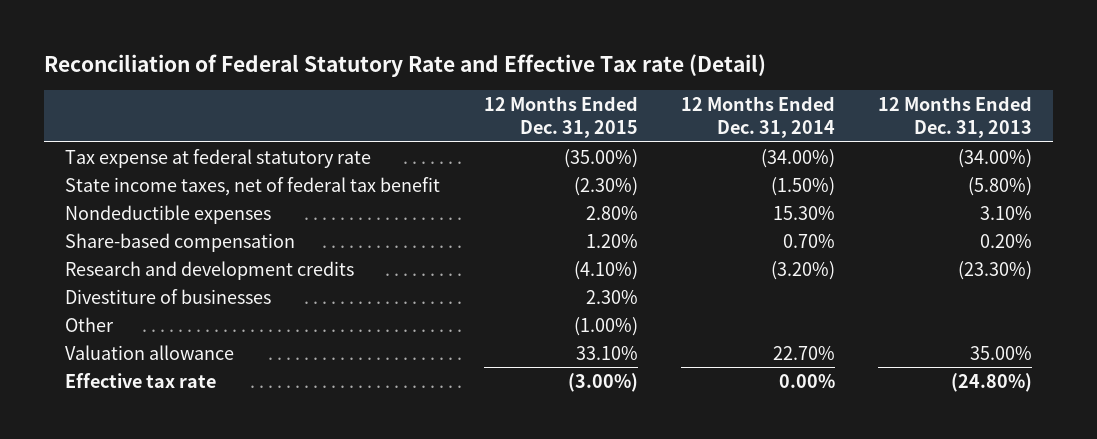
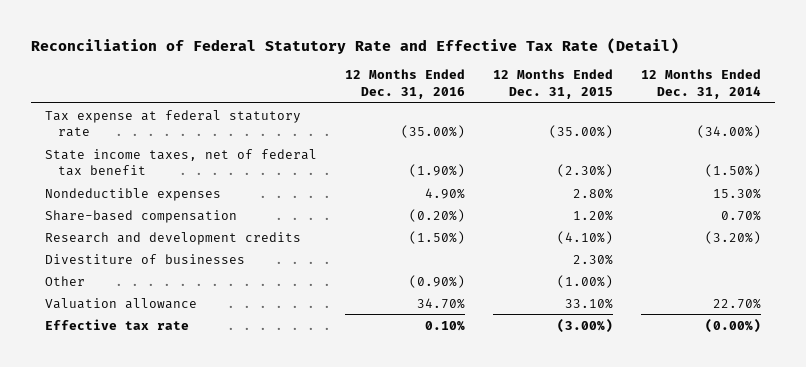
- Reconciliation of Federal Statutory Rate and Effective Tax rate (Detail)
+ Reconciliation of Federal Statutory Rate and Effective Tax Rate (Detail)
- | 12 Months Ended Dec. 31, 2015 | 12 Months Ended Dec. 31, 2014 | 12 Months Ended Dec. 31, 2013
+ | 12 Months Ended Dec. 31, 2016 | 12 Months Ended Dec. 31, 2015 | 12 Months Ended Dec. 31, 2014
- Effective tax rate | (3.00%) | 0.00% | (24.80%)
+ Effective tax rate | 0.10% | (3.00%) | (0.00%)

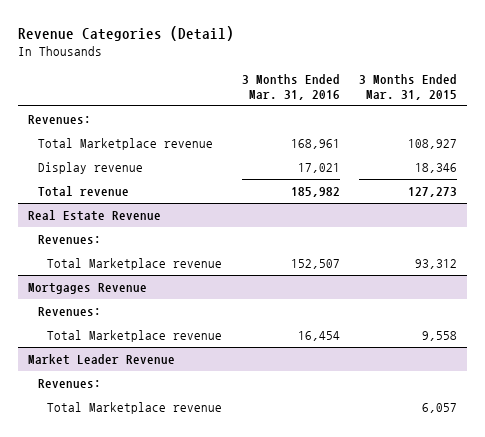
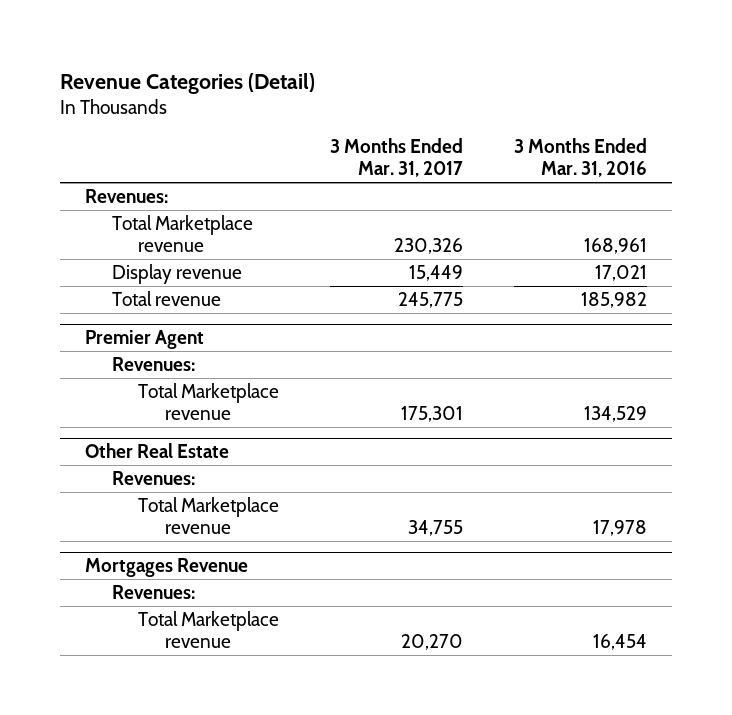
- | 3 Months Ended Mar. 31, 2016 | 3 Months Ended Mar. 31, 2015
+ | 3 Months Ended Mar. 31, 2017 | 3 Months Ended Mar. 31, 2016
- Real Estate Revenue
+ Premier Agent
- Total Marketplace revenue | 152,507 | 93,312
+ Total Marketplace revenue | 175,301 | 134,529
+ Other Real Estate
+ Revenues:
+ Total Marketplace revenue | 34,755 | 17,978
- Market Leader Revenue
- Revenues:
- Total Marketplace revenue | | 6,057

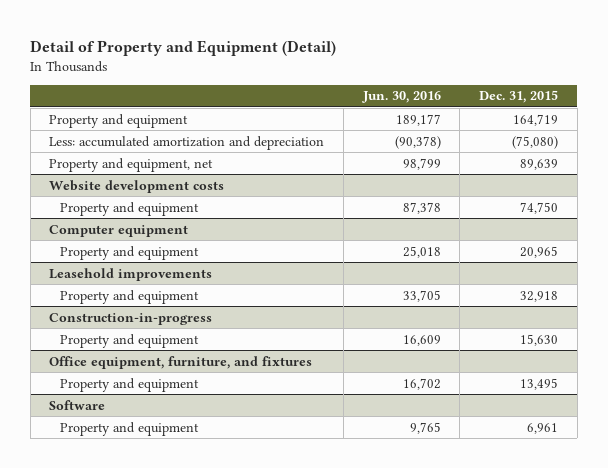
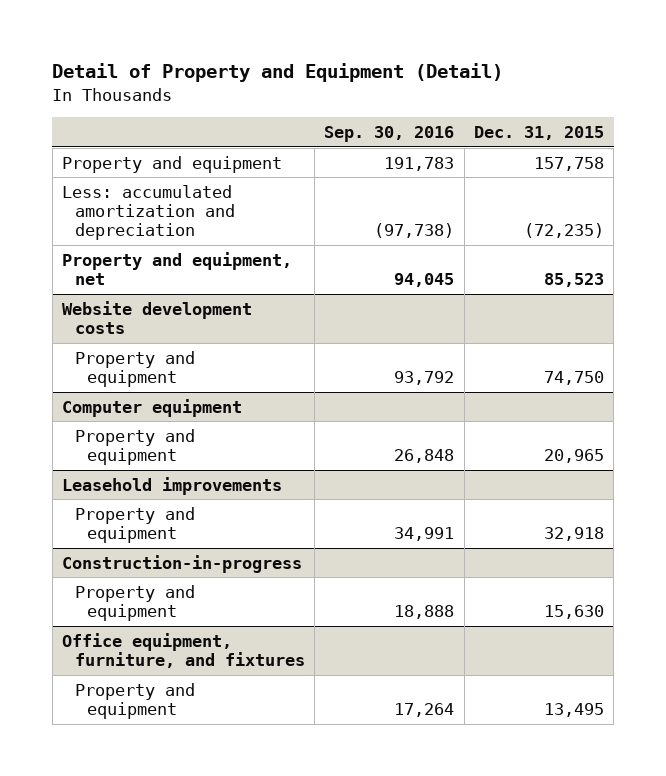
- | Jun. 30, 2016 | Dec. 31, 2015
+ | Sep. 30, 2016 | Dec. 31, 2015
- Property and equipment | 189,177 | 164,719
- Less: accumulated amortization and depreciation | (90,378) | (75,080)
- Property and equipment, net | 98,799 | 89,639
+ Property and equipment | 191,783 | 157,758
+ Less: accumulated amortization and depreciation | (97,738) | (72,235)
+ Property and equipment, net | 94,045 | 85,523
- Software
- Property and equipment | 9,765 | 6,961

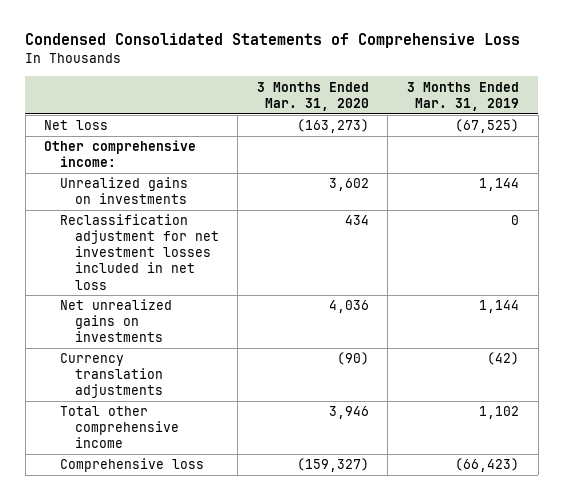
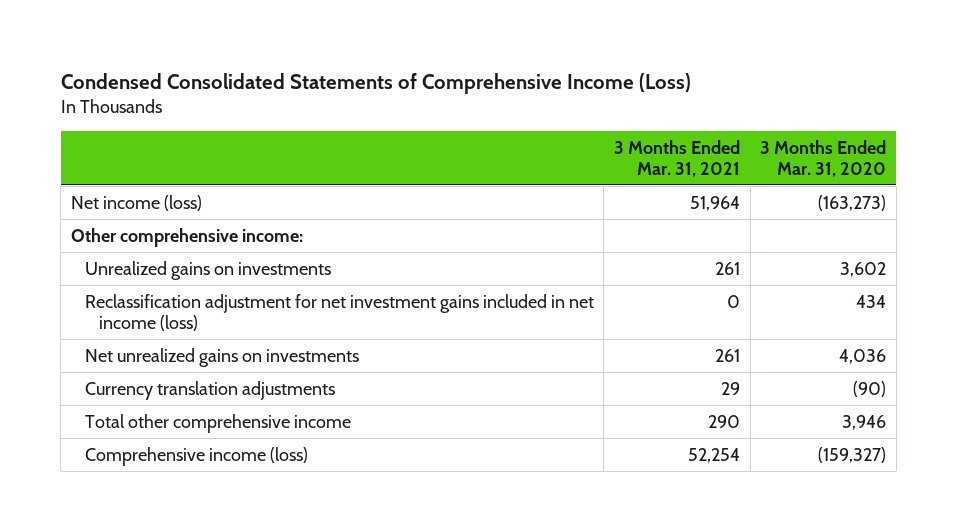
- Condensed Consolidated Statements of Comprehensive Loss
+ Condensed Consolidated Statements of Comprehensive Income (Loss)
- | 3 Months Ended Mar. 31, 2020 | 3 Months Ended Mar. 31, 2019
+ | 3 Months Ended Mar. 31, 2021 | 3 Months Ended Mar. 31, 2020
- Net loss | (163,273) | (67,525)
+ Net income (loss) | 51,964 | (163,273)
- Reclassification adjustment for net investment losses included in net loss | 434 | 0
+ Reclassification adjustment for net investment gains included in net income (loss) | 0 | 434
- Comprehensive loss | (159,327) | (66,423)
+ Comprehensive income (loss) | 52,254 | (159,327)

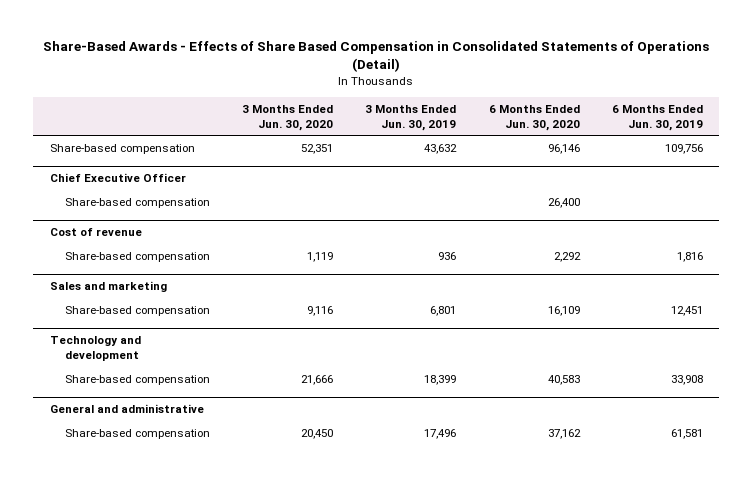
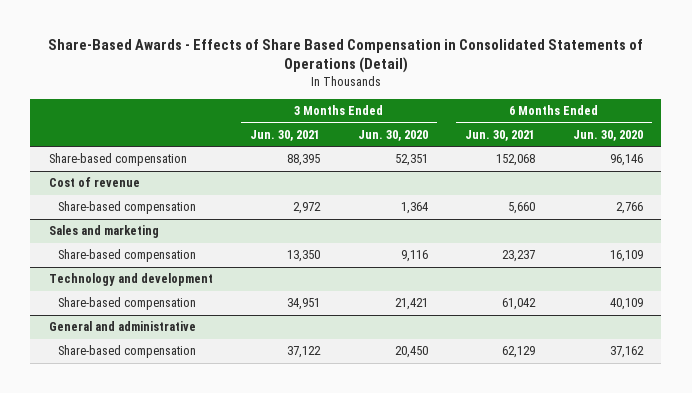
- | 3 Months Ended Jun. 30, 2020 | 3 Months Ended Jun. 30, 2019 | 6 Months Ended Jun. 30, 2020 | 6 Months Ended Jun. 30, 2019
+ | 3 Months Ended Jun. 30, 2021 | 3 Months Ended Jun. 30, 2020 | 6 Months Ended Jun. 30, 2021 | 6 Months Ended Jun. 30, 2020
- Chief Executive Officer
- Share-based compensation | | | 26,400 |
@ Cost of revenue
- Share-based compensation | 1,119 | 936 | 2,292 | 1,816
+ Share-based compensation | 2,972 | 1,364 | 5,660 | 2,766
@ Technology and development
- Share-based compensation | 21,666 | 18,399 | 40,583 | 33,908
+ Share-based compensation | 34,951 | 21,421 | 61,042 | 40,109

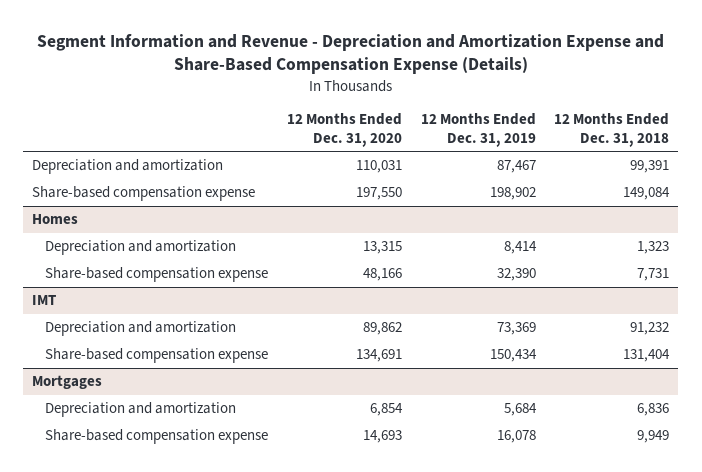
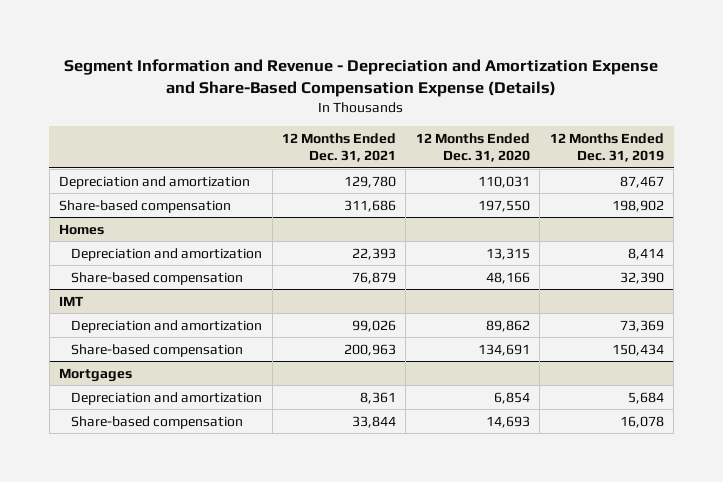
- | 12 Months Ended Dec. 31, 2020 | 12 Months Ended Dec. 31, 2019 | 12 Months Ended Dec. 31, 2018
+ | 12 Months Ended Dec. 31, 2021 | 12 Months Ended Dec. 31, 2020 | 12 Months Ended Dec. 31, 2019
- Share-based compensation expense | 197,550 | 198,902 | 149,084
+ Share-based compensation | 311,686 | 197,550 | 198,902
@ Homes
- Share-based compensation expense | 48,166 | 32,390 | 7,731
+ Share-based compensation | 76,879 | 48,166 | 32,390
@ IMT
- Share-based compensation expense | 134,691 | 150,434 | 131,404
+ Share-based compensation | 200,963 | 134,691 | 150,434
@ Mortgages
- Share-based compensation expense | 14,693 | 16,078 | 9,949
+ Share-based compensation | 33,844 | 14,693 | 16,078

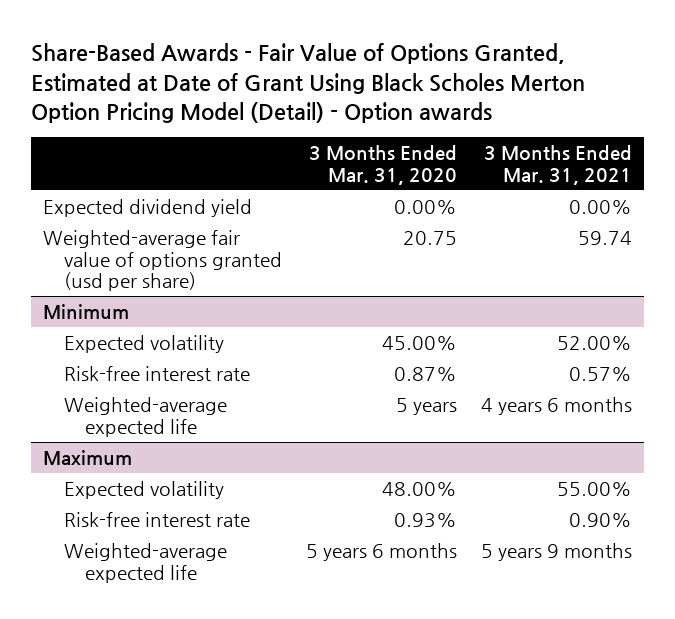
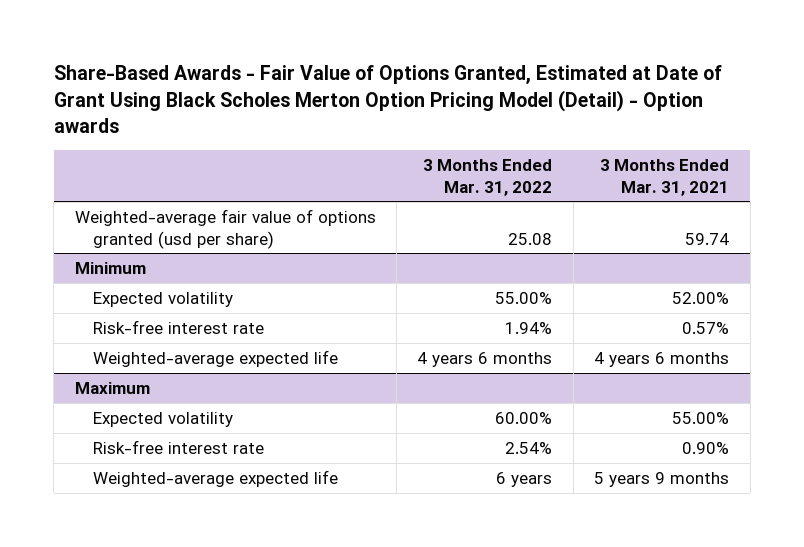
- | 3 Months Ended Mar. 31, 2020 | 3 Months Ended Mar. 31, 2021
+ | 3 Months Ended Mar. 31, 2022 | 3 Months Ended Mar. 31, 2021
- Expected dividend yield | 0.00% | 0.00%

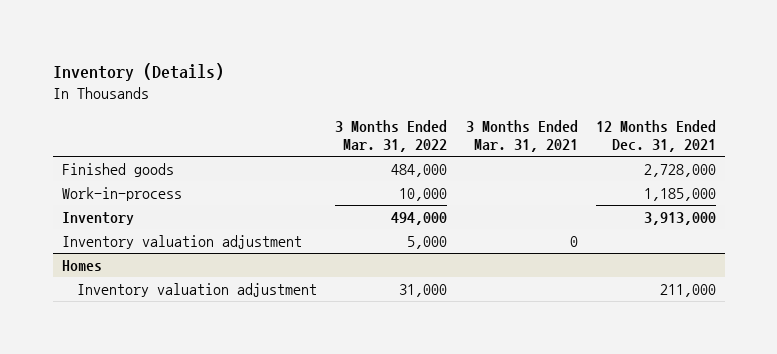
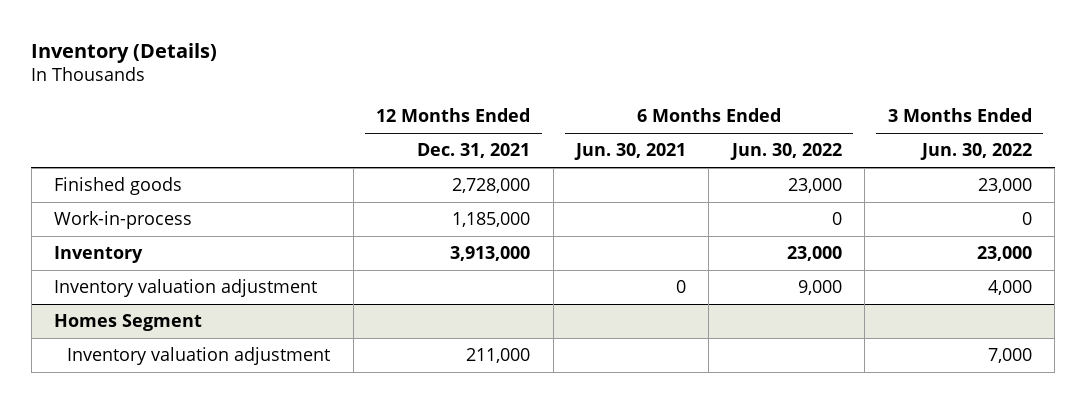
- | 3 Months Ended Mar. 31, 2022 | 3 Months Ended Mar. 31, 2021 | 12 Months Ended Dec. 31, 2021
+ | 12 Months Ended Dec. 31, 2021 | 6 Months Ended Jun. 30, 2021 | 6 Months Ended Jun. 30, 2022 | 3 Months Ended Jun. 30, 2022
- Homes
+ Homes Segment

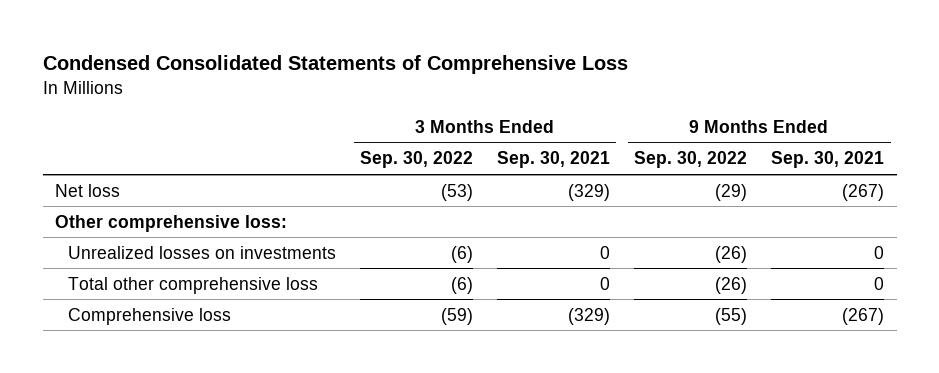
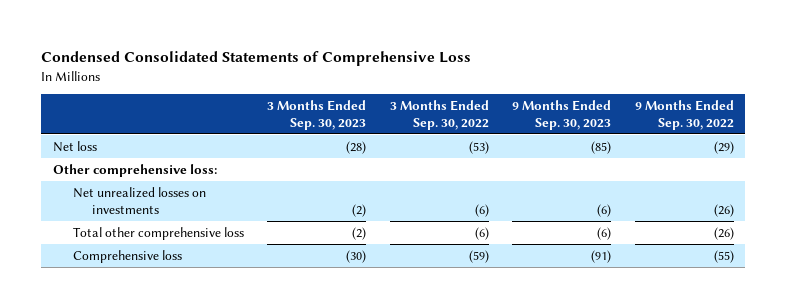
- | 3 Months Ended Sep. 30, 2022 | 3 Months Ended Sep. 30, 2021 | 9 Months Ended Sep. 30, 2022 | 9 Months Ended Sep. 30, 2021
+ | 3 Months Ended Sep. 30, 2023 | 3 Months Ended Sep. 30, 2022 | 9 Months Ended Sep. 30, 2023 | 9 Months Ended Sep. 30, 2022
- Unrealized losses on investments | (6) | 0 | (26) | 0
+ Net unrealized losses on investments | (2) | (6) | (6) | (26)

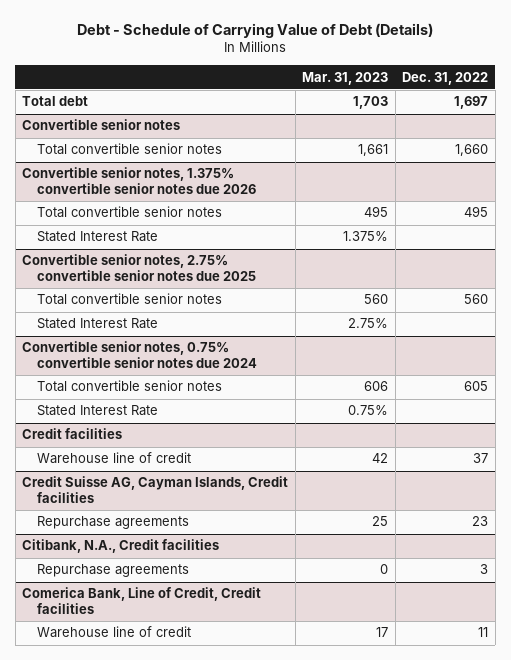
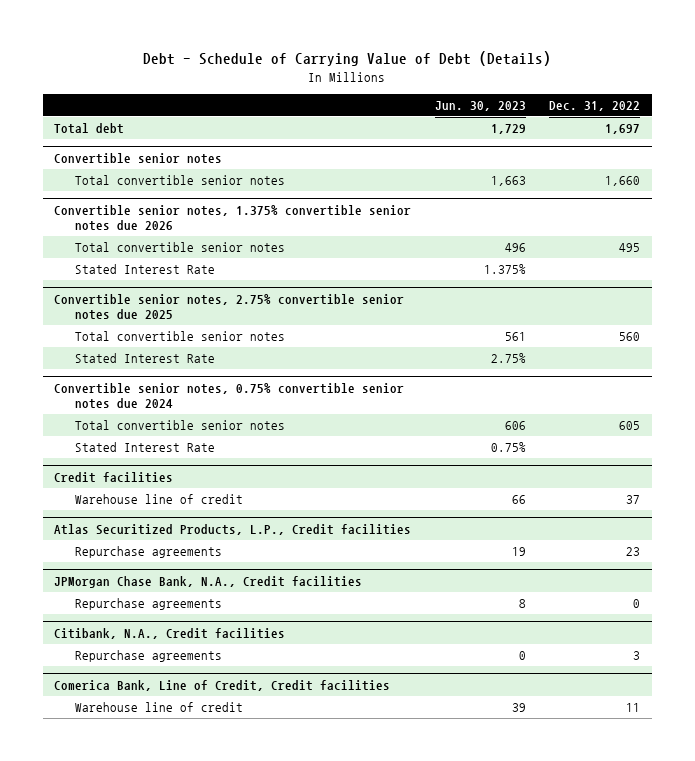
- | Mar. 31, 2023 | Dec. 31, 2022
+ | Jun. 30, 2023 | Dec. 31, 2022
- Credit Suisse AG, Cayman Islands, Credit facilities
+ Atlas Securitized Products, L.P., Credit facilities
+ JPMorgan Chase Bank, N.A., Credit facilities
+ Repurchase agreements | 8 | 0

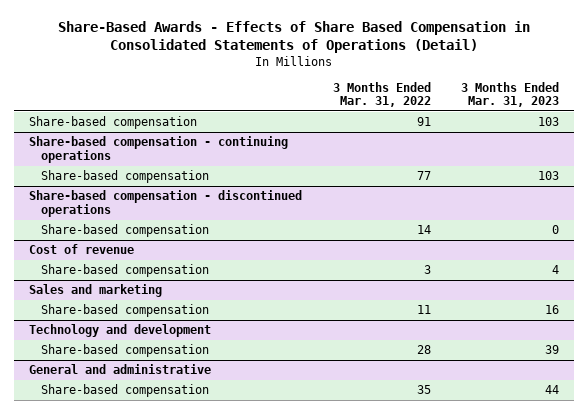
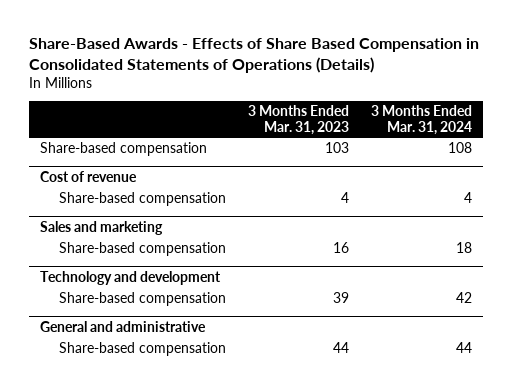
- Share-Based Awards - Effects of Share Based Compensation in Consolidated Statements of Operations (Detail)
+ Share-Based Awards - Effects of Share Based Compensation in Consolidated Statements of Operations (Details)
- | 3 Months Ended Mar. 31, 2022 | 3 Months Ended Mar. 31, 2023
+ | 3 Months Ended Mar. 31, 2023 | 3 Months Ended Mar. 31, 2024
- Share-based compensation - continuing operations
- Share-based compensation | 77 | 103
- Share-based compensation - discontinued operations
- Share-based compensation | 14 | 0

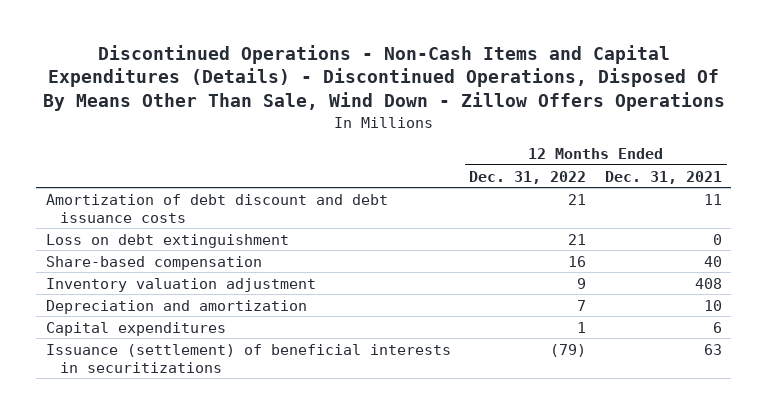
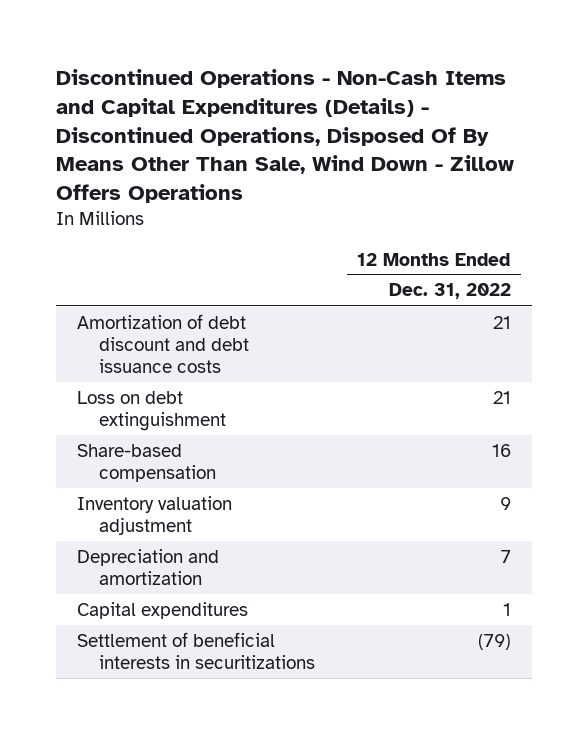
- | 12 Months Ended Dec. 31, 2022 | 12 Months Ended Dec. 31, 2021
+ | 12 Months Ended Dec. 31, 2022
- Issuance (settlement) of beneficial interests in securitizations | (79) | 63
+ Settlement of beneficial interests in securitizations | (79)

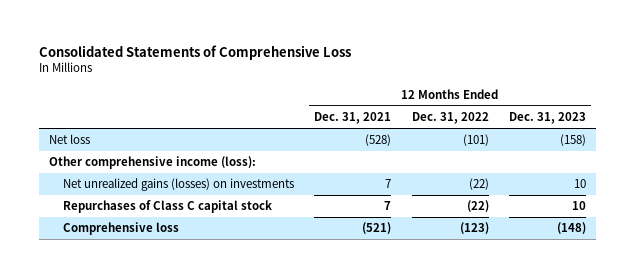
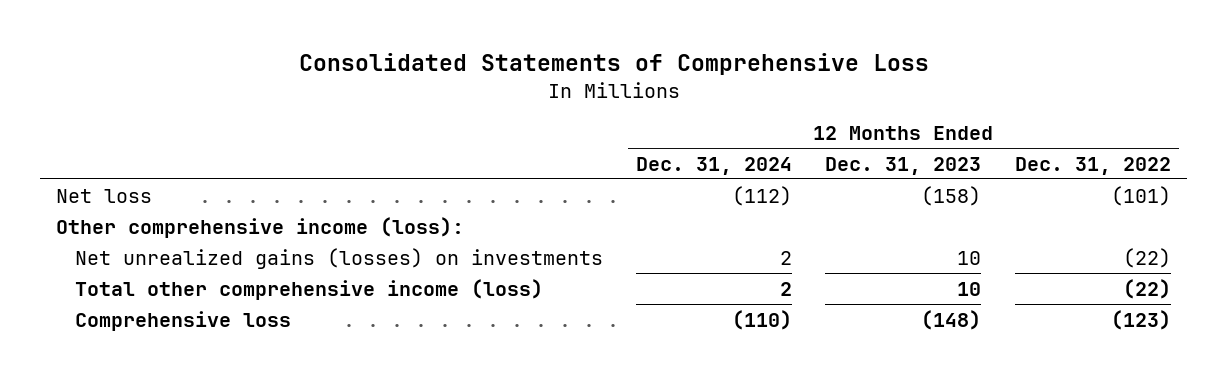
- | 12 Months Ended Dec. 31, 2021 | 12 Months Ended Dec. 31, 2022 | 12 Months Ended Dec. 31, 2023
+ | 12 Months Ended Dec. 31, 2024 | 12 Months Ended Dec. 31, 2023 | 12 Months Ended Dec. 31, 2022
- Repurchases of Class C capital stock | 7 | (22) | 10
+ Total other comprehensive income (loss) | 2 | 10 | (22)

